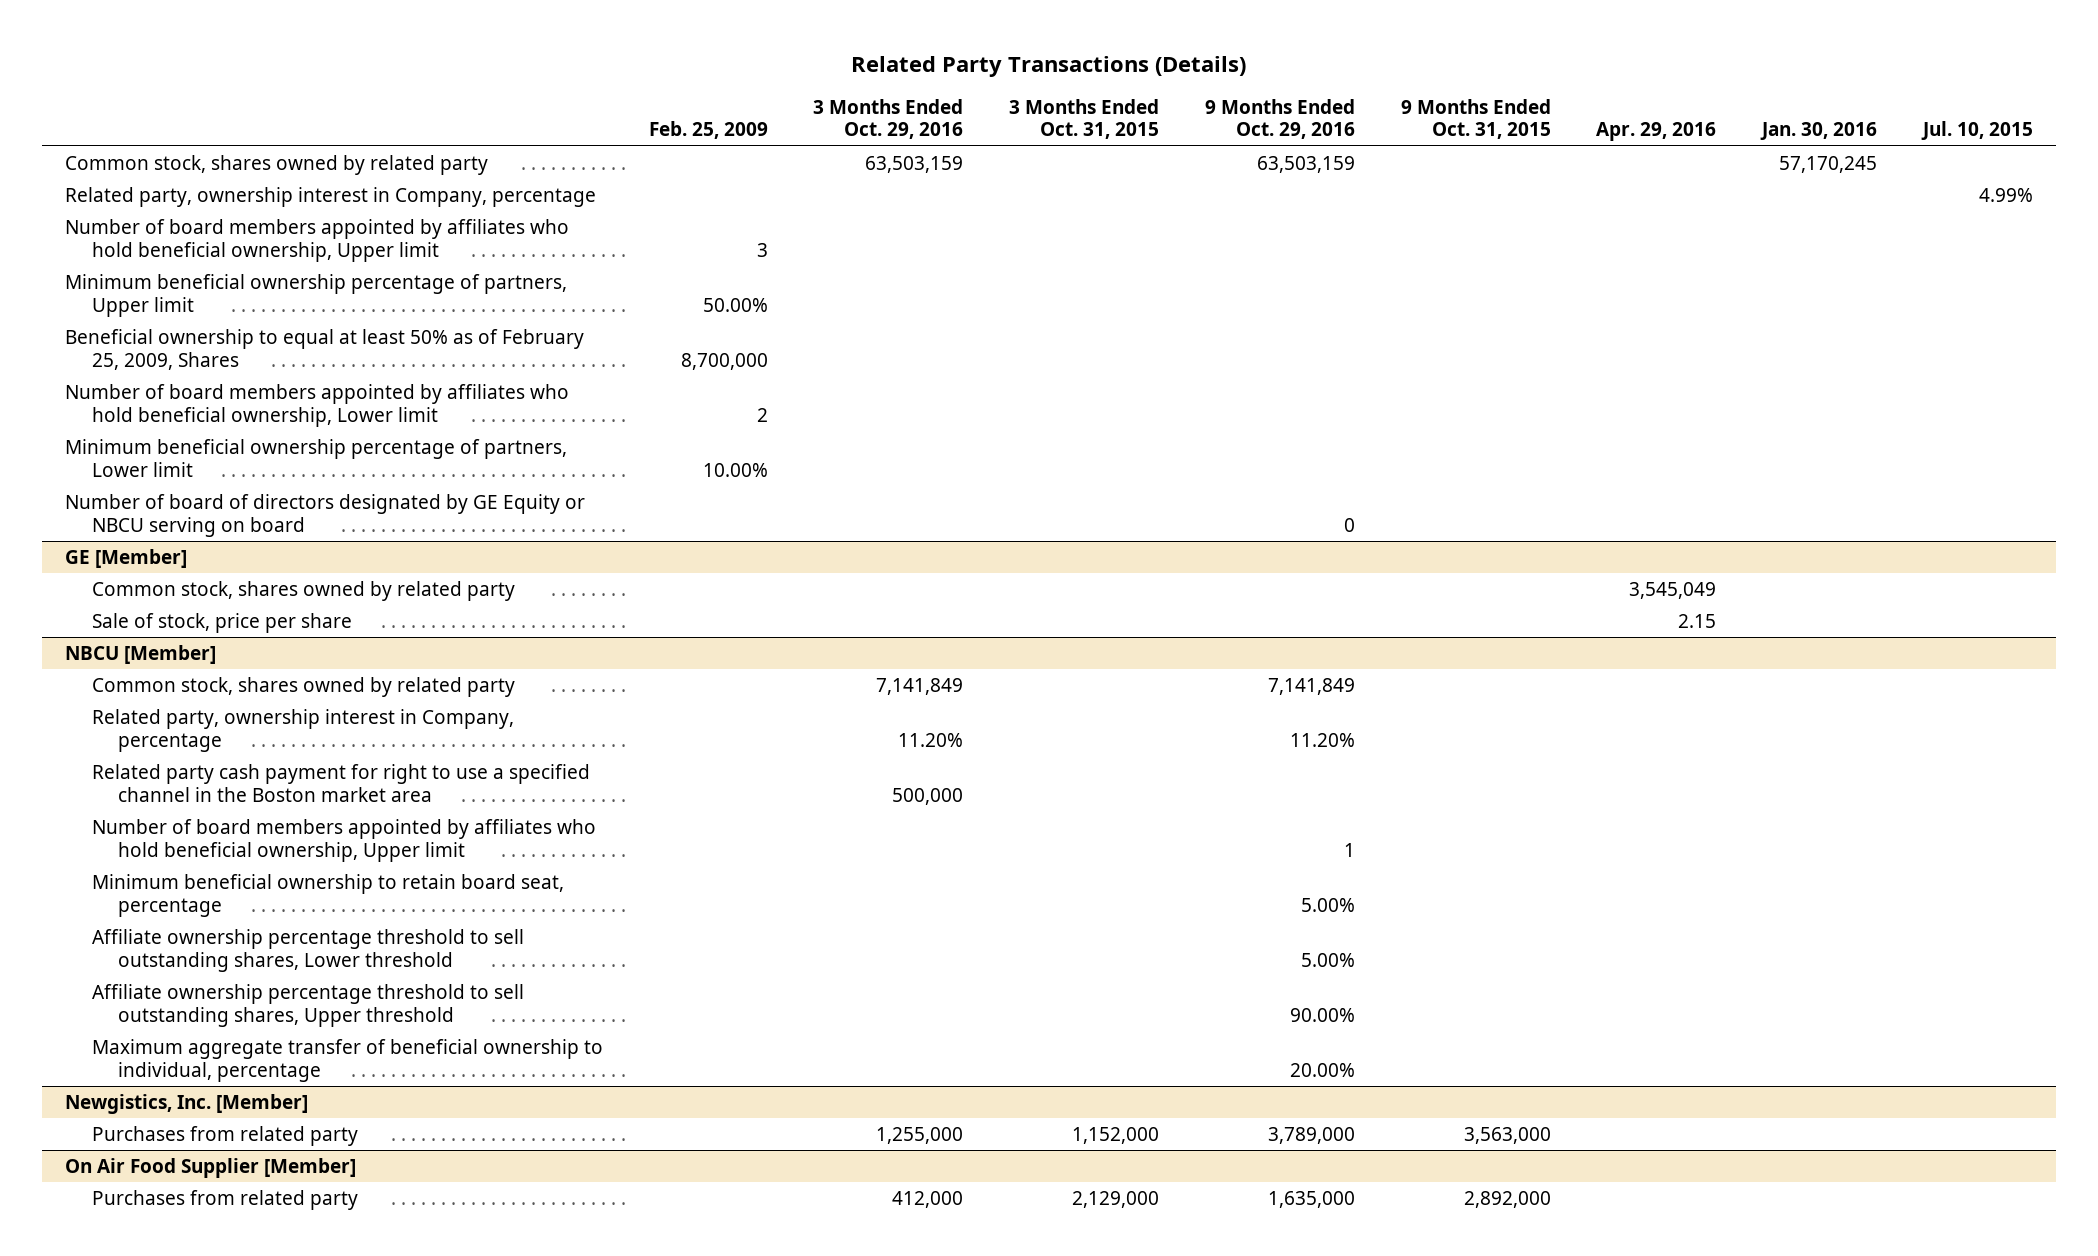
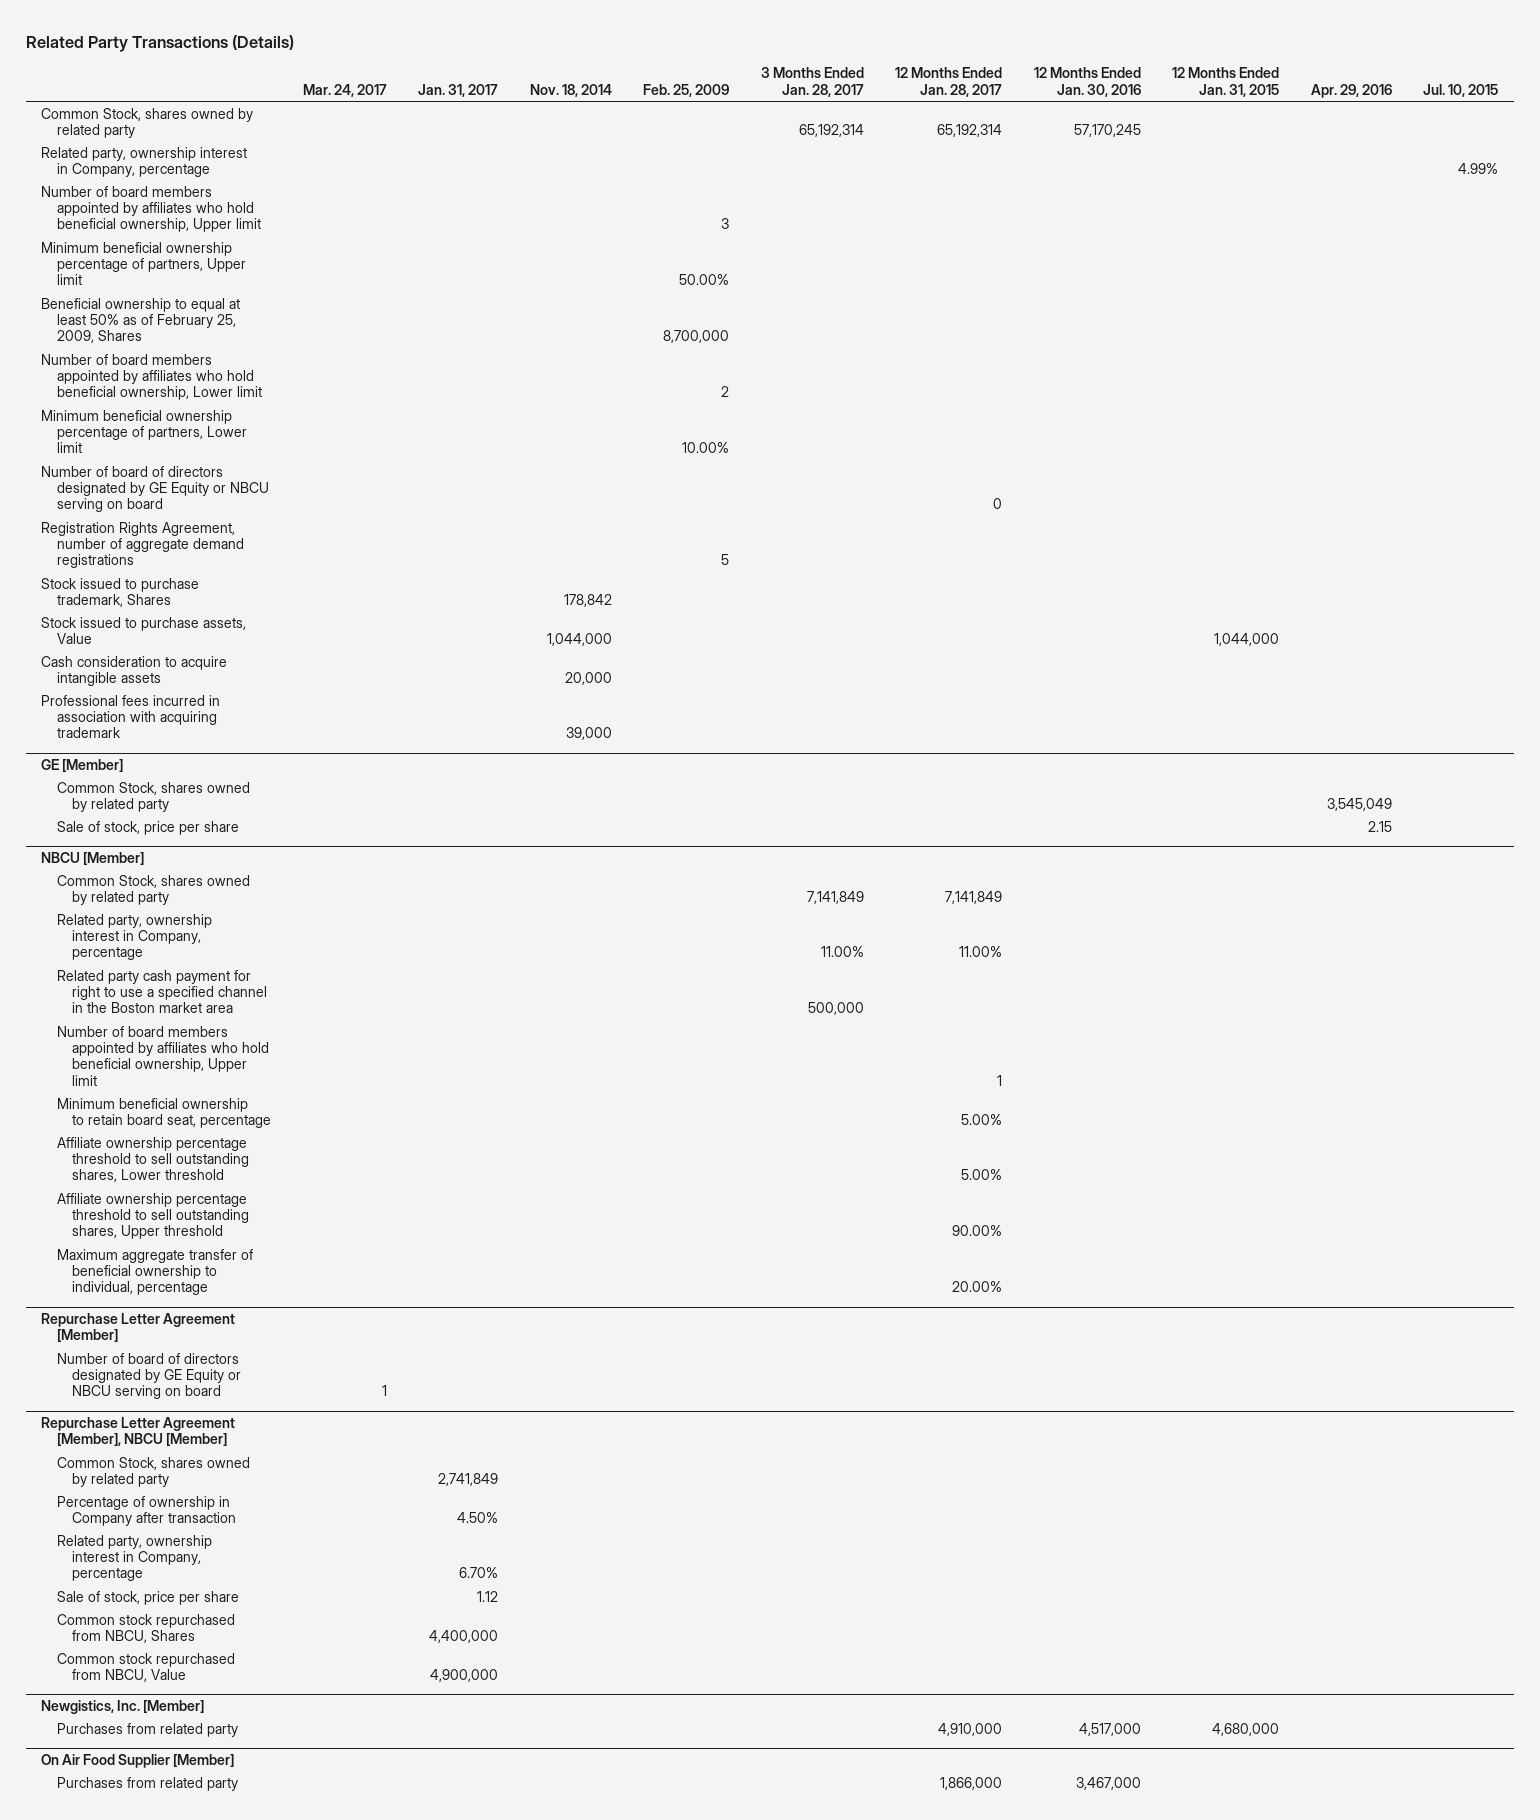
- | Feb. 25, 2009 | 3 Months Ended Oct. 29, 2016 | 3 Months Ended Oct. 31, 2015 | 9 Months Ended Oct. 29, 2016 | 9 Months Ended Oct. 31, 2015 | Apr. 29, 2016 | Jan. 30, 2016 | Jul. 10, 2015
+ | Mar. 24, 2017 | Jan. 31, 2017 | Nov. 18, 2014 | Feb. 25, 2009 | 3 Months Ended Jan. 28, 2017 | 12 Months Ended Jan. 28, 2017 | 12 Months Ended Jan. 30, 2016 | 12 Months Ended Jan. 31, 2015 | Apr. 29, 2016 | Jul. 10, 2015
- Common stock, shares owned by related party | | 63,503,159 | | 63,503,159 | | | 57,170,245 |
+ Common Stock, shares owned by related party | | | | | 65,192,314 | 65,192,314 | 57,170,245 | | |
+ Registration Rights Agreement, number of aggregate demand registrations | | | | 5 | | | | | |
+ Stock issued to purchase trademark, Shares | | | 178,842 | | | | | | |
+ Stock issued to purchase assets, Value | | | 1,044,000 | | | | | 1,044,000 | |
+ Cash consideration to acquire intangible assets | | | 20,000 | | | | | | |
+ Professional fees incurred in association with acquiring trademark | | | 39,000 | | | | | | |
@ GE [Member]
- Common stock, shares owned by related party | | | | | | 3,545,049 | |
+ Common Stock, shares owned by related party | | | | | | | | | 3,545,049 |
@ NBCU [Member]
- Common stock, shares owned by related party | | 7,141,849 | | 7,141,849 | | | |
+ Common Stock, shares owned by related party | | | | | 7,141,849 | 7,141,849 | | | |
+ Repurchase Letter Agreement [Member]
+ Number of board of directors designated by GE Equity or NBCU serving on board | 1 | | | | | | | | |
+ Repurchase Letter Agreement [Member], NBCU [Member]
+ Common Stock, shares owned by related party | | 2,741,849 | | | | | | | |
+ Percentage of ownership in Company after transaction | | 4.50% | | | | | | | |
+ Related party, ownership interest in Company, percentage | | 6.70% | | | | | | | |
+ Sale of stock, price per share | | 1.12 | | | | | | | |
+ Common stock repurchased from NBCU, Shares | | 4,400,000 | | | | | | | |
+ Common stock repurchased from NBCU, Value | | 4,900,000 | | | | | | | |

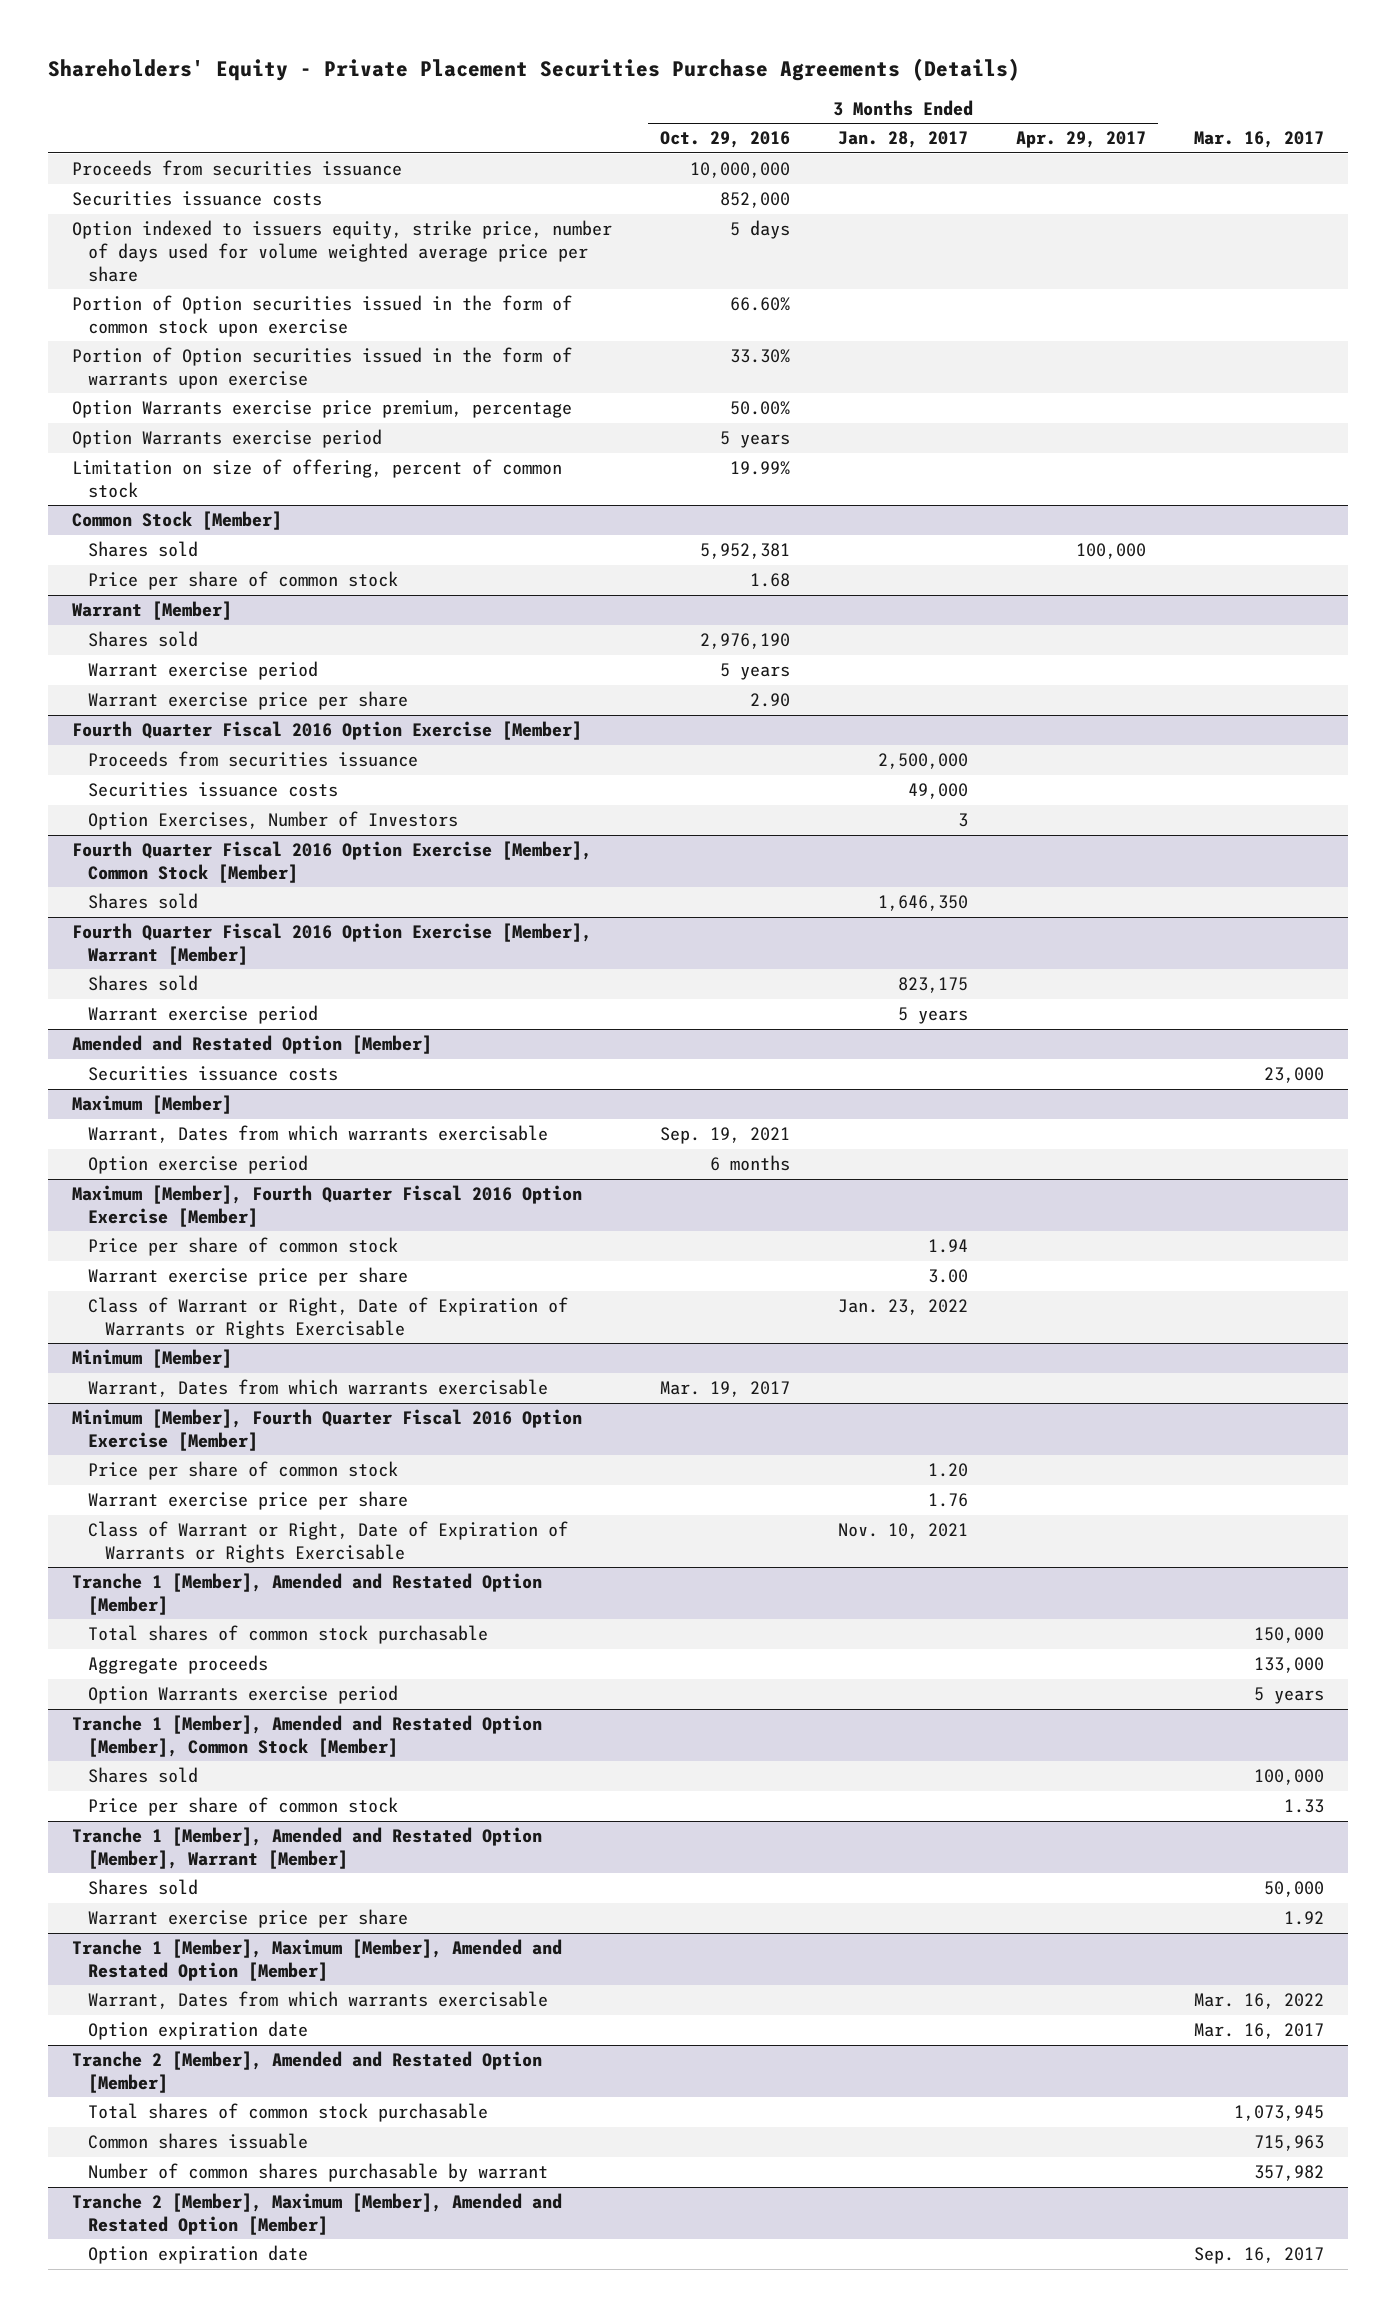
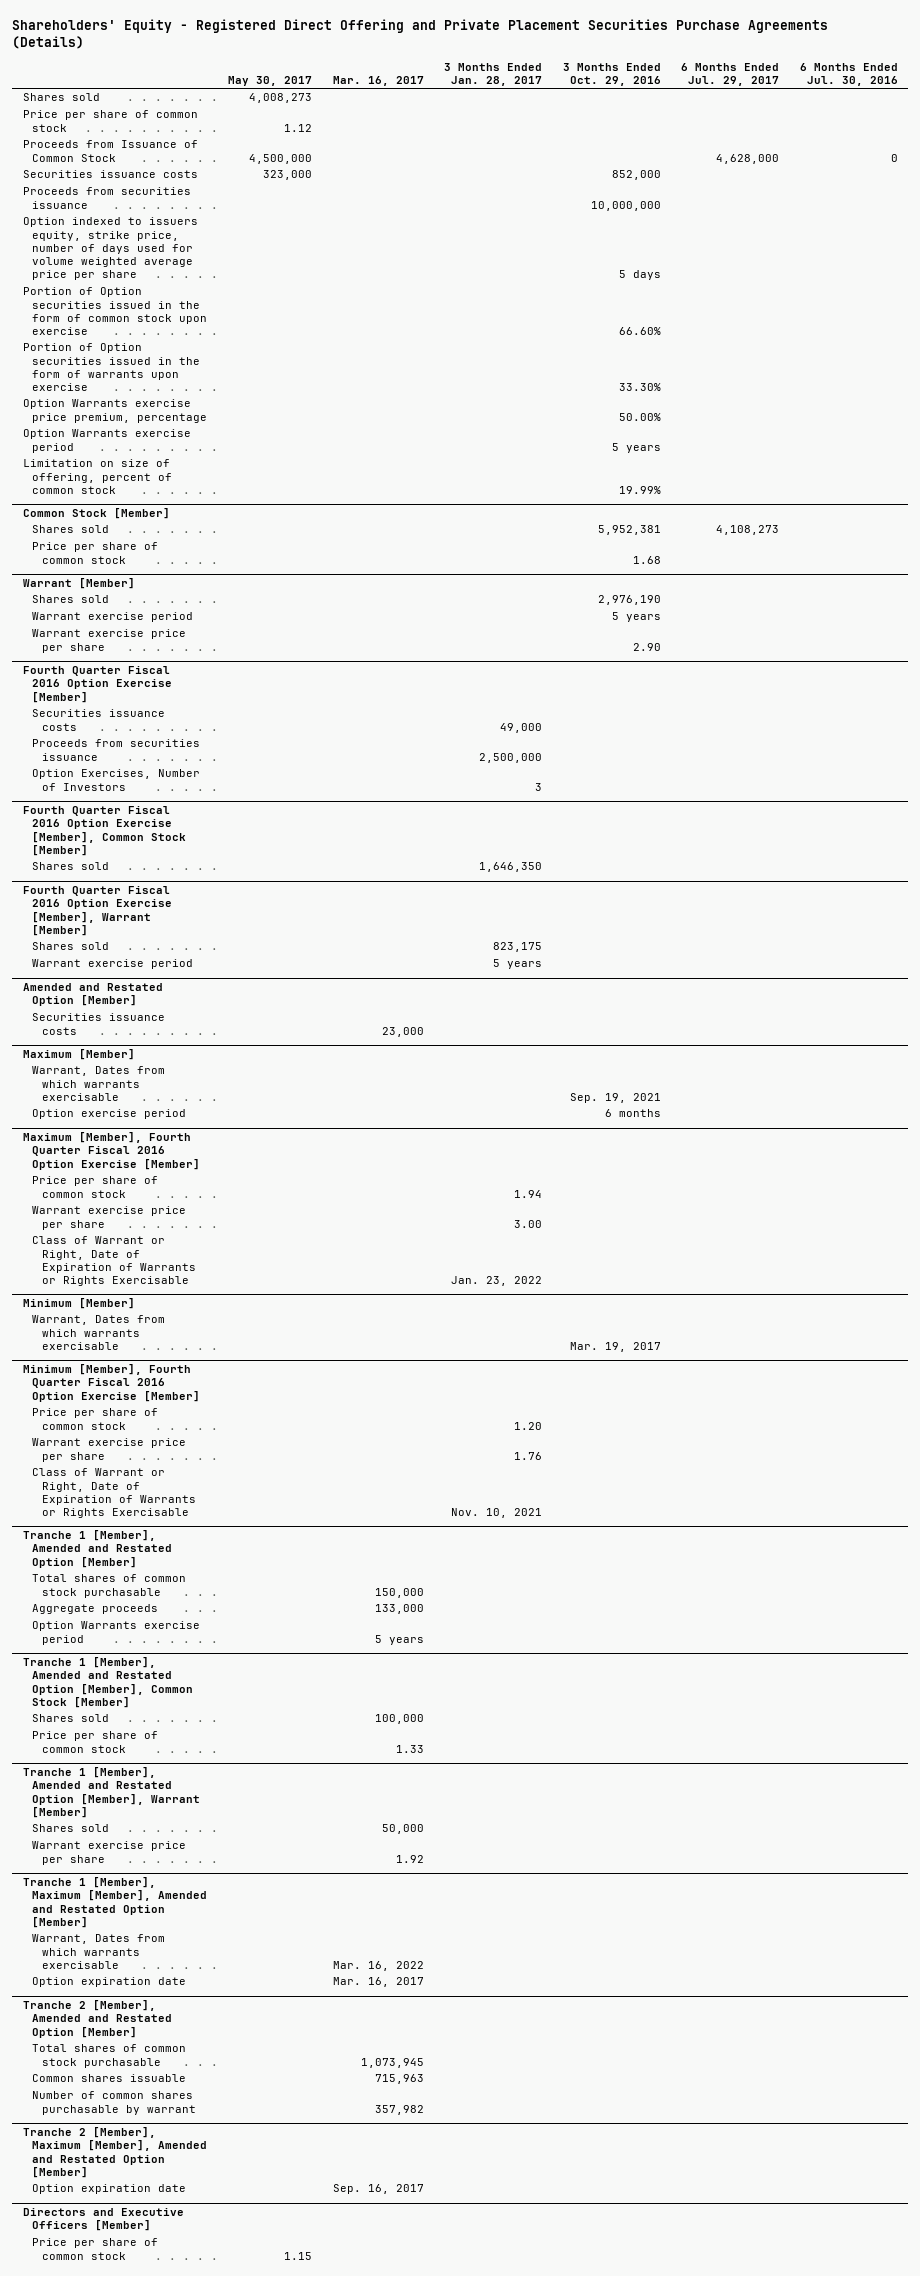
- Shareholders' Equity - Private Placement Securities Purchase Agreements (Details)
+ Shareholders' Equity - Registered Direct Offering and Private Placement Securities Purchase Agreements (Details)
- | 3 Months Ended Oct. 29, 2016 | 3 Months Ended Jan. 28, 2017 | 3 Months Ended Apr. 29, 2017 | Mar. 16, 2017
+ | May 30, 2017 | Mar. 16, 2017 | 3 Months Ended Jan. 28, 2017 | 3 Months Ended Oct. 29, 2016 | 6 Months Ended Jul. 29, 2017 | 6 Months Ended Jul. 30, 2016
+ Shares sold | 4,008,273 | | | | |
+ Price per share of common stock | 1.12 | | | | |
+ Proceeds from Issuance of Common Stock | 4,500,000 | | | | 4,628,000 | 0
moved down: Proceeds from securities issuance | | | | 10,000,000 | |
@ Fourth Quarter Fiscal 2016 Option Exercise [Member]
moved down: Proceeds from securities issuance | | | 2,500,000 | | |
+ Directors and Executive Officers [Member]
+ Price per share of common stock | 1.15 | | | | |

